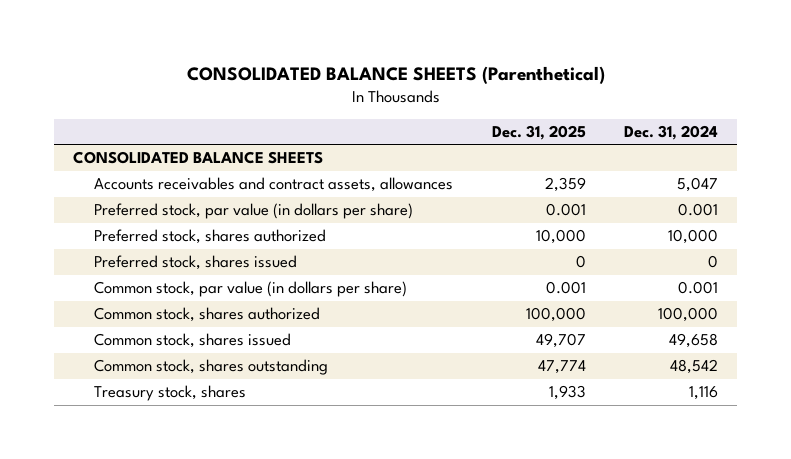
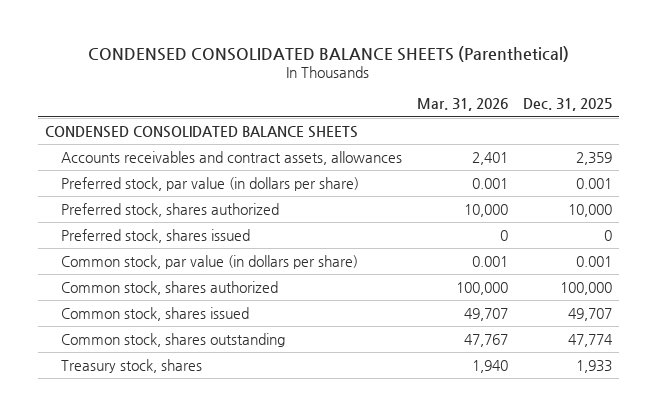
- CONSOLIDATED BALANCE SHEETS (Parenthetical)
+ CONDENSED CONSOLIDATED BALANCE SHEETS (Parenthetical)
- | Dec. 31, 2025 | Dec. 31, 2024
+ | Mar. 31, 2026 | Dec. 31, 2025
- CONSOLIDATED BALANCE SHEETS
+ CONDENSED CONSOLIDATED BALANCE SHEETS

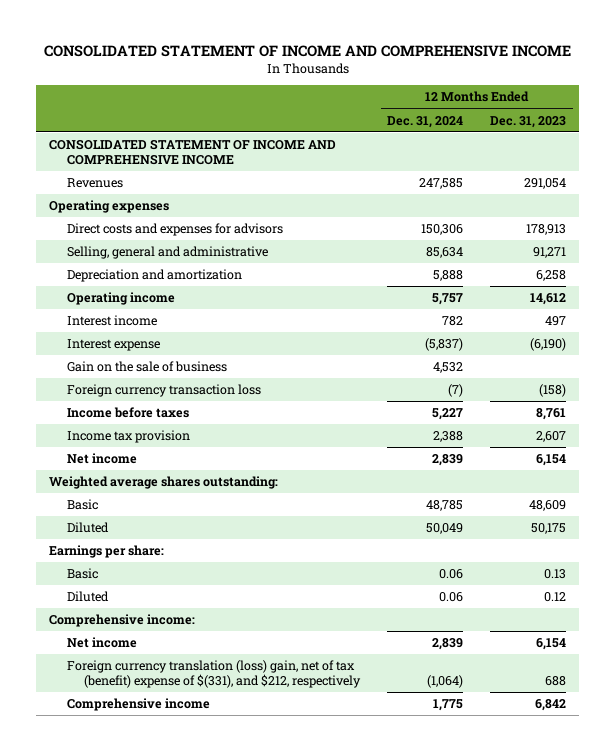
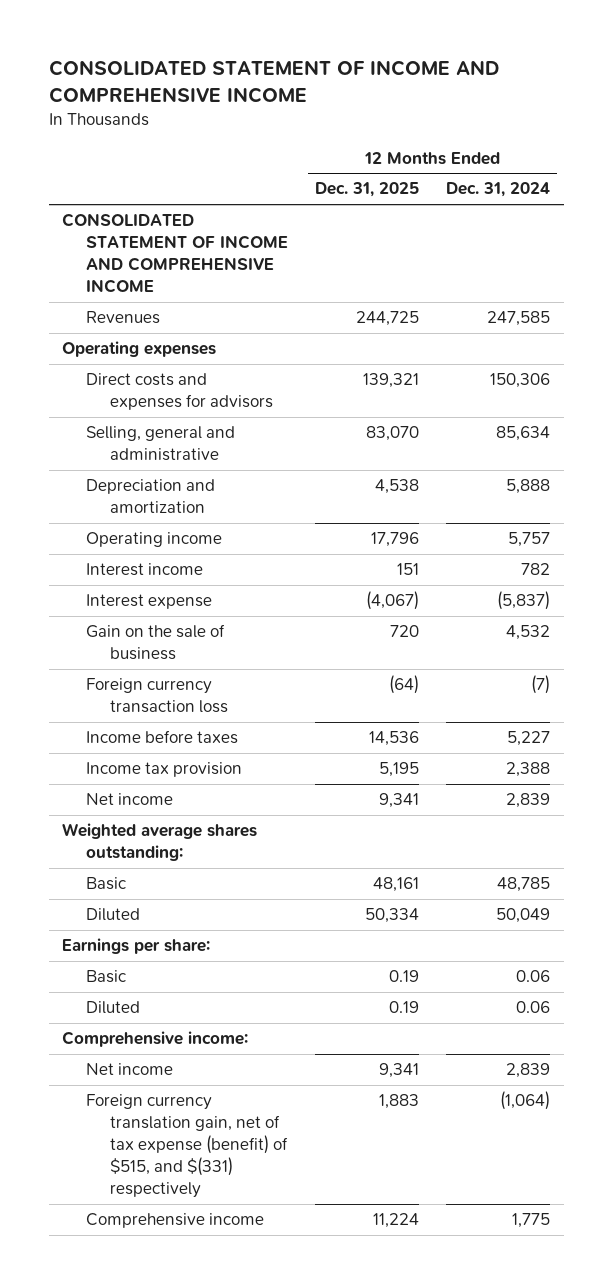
- | 12 Months Ended Dec. 31, 2024 | 12 Months Ended Dec. 31, 2023
+ | 12 Months Ended Dec. 31, 2025 | 12 Months Ended Dec. 31, 2024
- Foreign currency translation (loss) gain, net of tax (benefit) expense of $(331), and $212, respectively | (1,064) | 688
+ Foreign currency translation gain, net of tax expense (benefit) of $515, and $(331) respectively | 1,883 | (1,064)

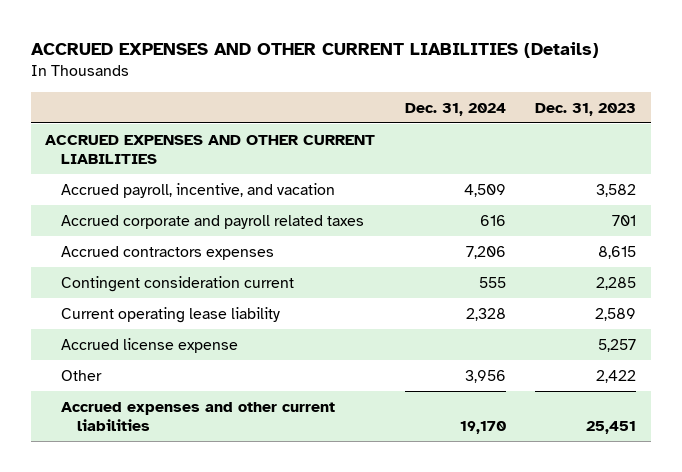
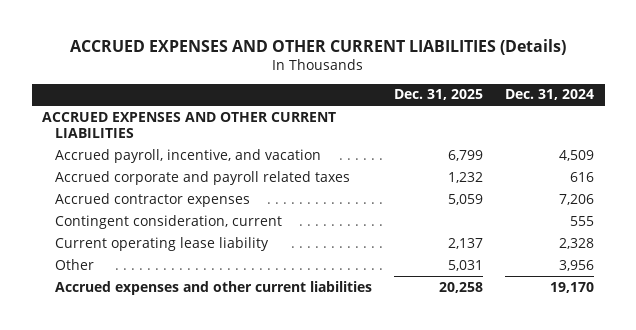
- | Dec. 31, 2024 | Dec. 31, 2023
+ | Dec. 31, 2025 | Dec. 31, 2024
- Accrued contractors expenses | 7,206 | 8,615
- Contingent consideration current | 555 | 2,285
+ Accrued contractor expenses | 5,059 | 7,206
+ Contingent consideration, current | | 555
- Accrued license expense | | 5,257

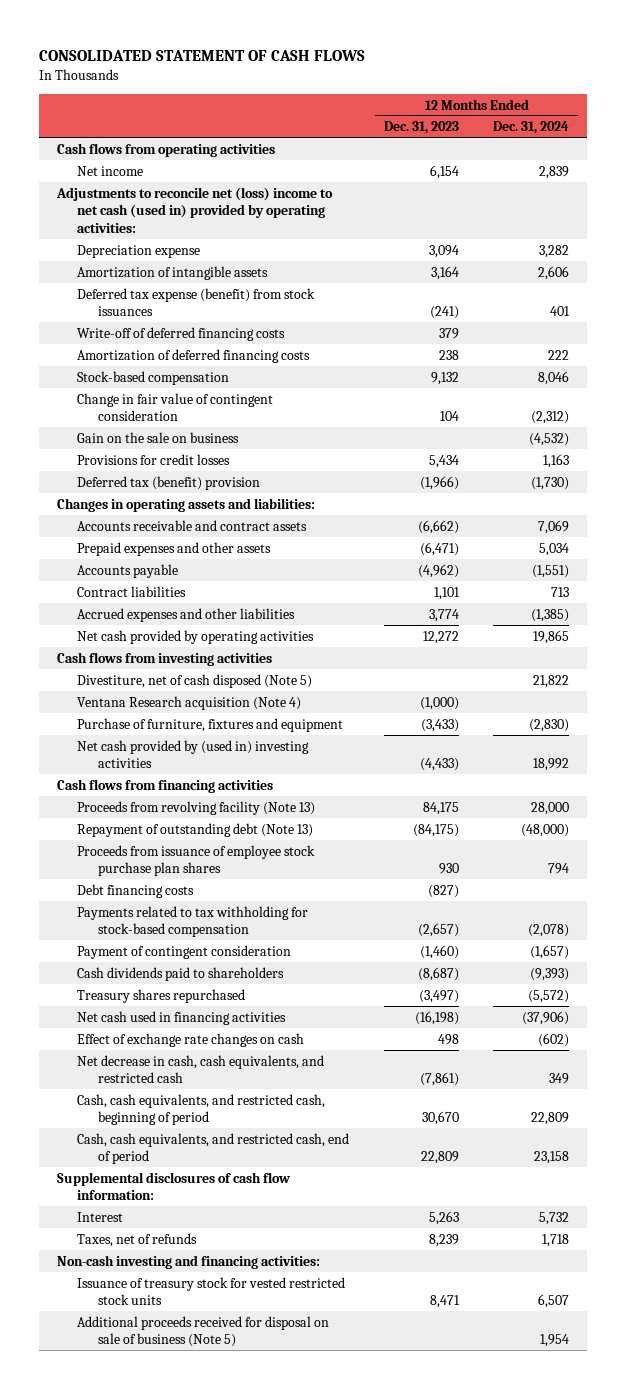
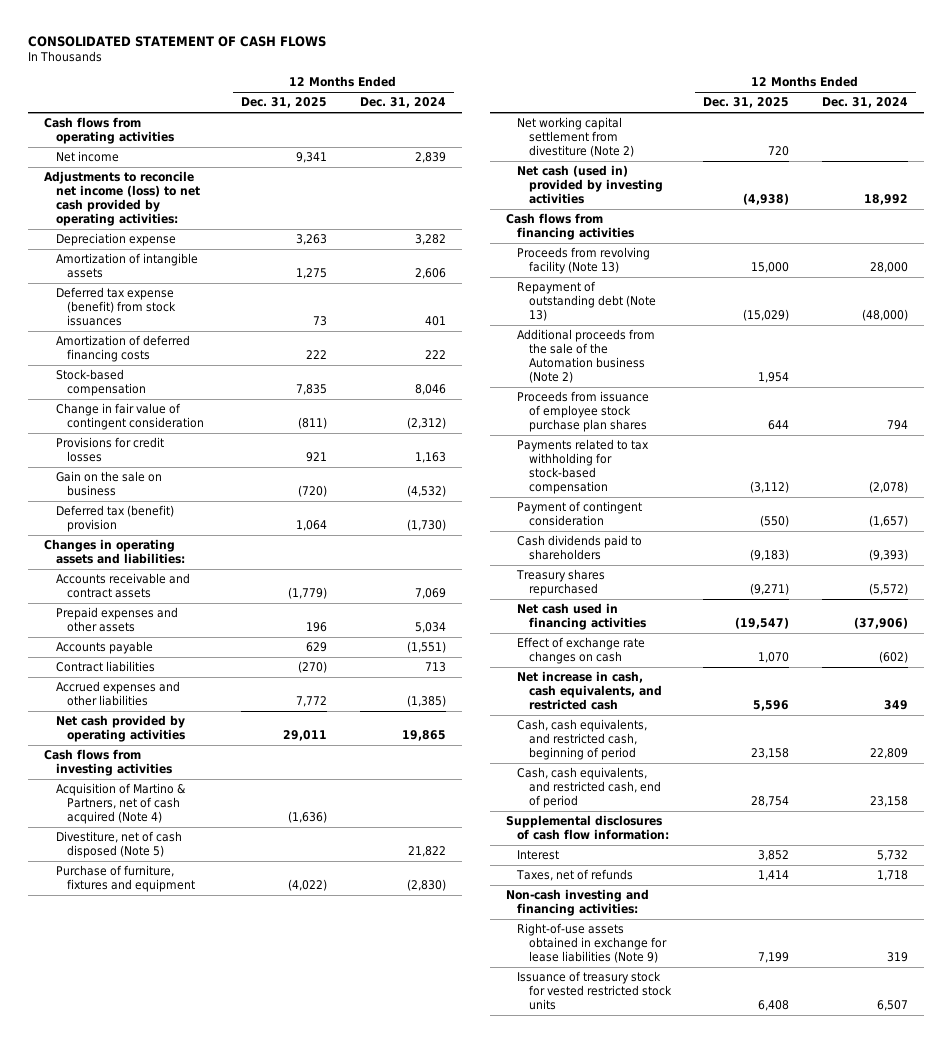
- | 12 Months Ended Dec. 31, 2023 | 12 Months Ended Dec. 31, 2024
+ | 12 Months Ended Dec. 31, 2025 | 12 Months Ended Dec. 31, 2024
- Adjustments to reconcile net (loss) income to net cash (used in) provided by operating activities:
+ Adjustments to reconcile net income (loss) to net cash provided by operating activities:
- Write-off of deferred financing costs | 379 |
moved down: Gain on the sale on business | (720) | (4,532)
+ Acquisition of Martino & Partners, net of cash acquired (Note 4) | (1,636) |
- Ventana Research acquisition (Note 4) | (1,000) |
- Net cash provided by (used in) investing activities | (4,433) | 18,992
+ Net working capital settlement from divestiture (Note 2) | 720 |
+ Net cash (used in) provided by investing activities | (4,938) | 18,992
+ Additional proceeds from the sale of the Automation business (Note 2) | 1,954 |
- Debt financing costs | (827) |
- Net decrease in cash, cash equivalents, and restricted cash | (7,861) | 349
+ Net increase in cash, cash equivalents, and restricted cash | 5,596 | 349
+ Right-of-use assets obtained in exchange for lease liabilities (Note 9) | 7,199 | 319
- Additional proceeds received for disposal on sale of business (Note 5) | | 1,954

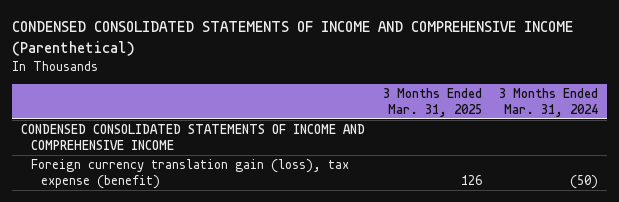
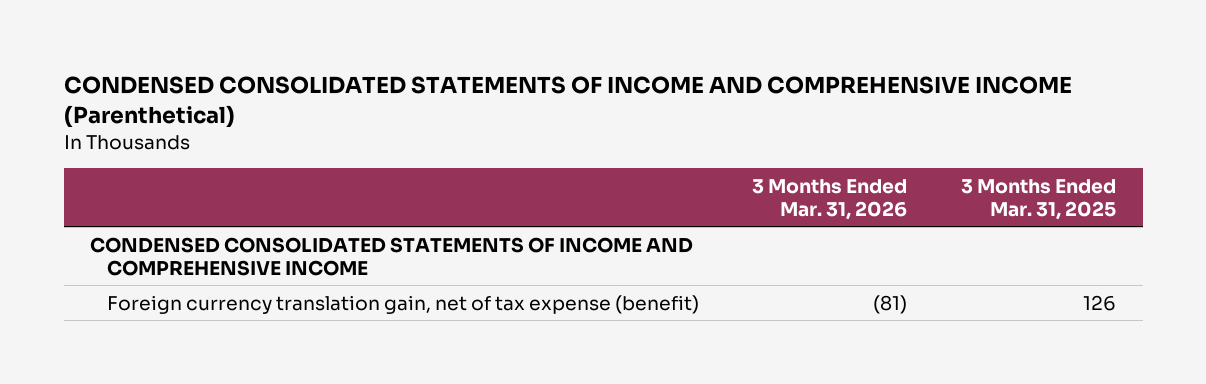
- | 3 Months Ended Mar. 31, 2025 | 3 Months Ended Mar. 31, 2024
+ | 3 Months Ended Mar. 31, 2026 | 3 Months Ended Mar. 31, 2025
- Foreign currency translation gain (loss), tax expense (benefit) | 126 | (50)
+ Foreign currency translation gain, net of tax expense (benefit) | (81) | 126

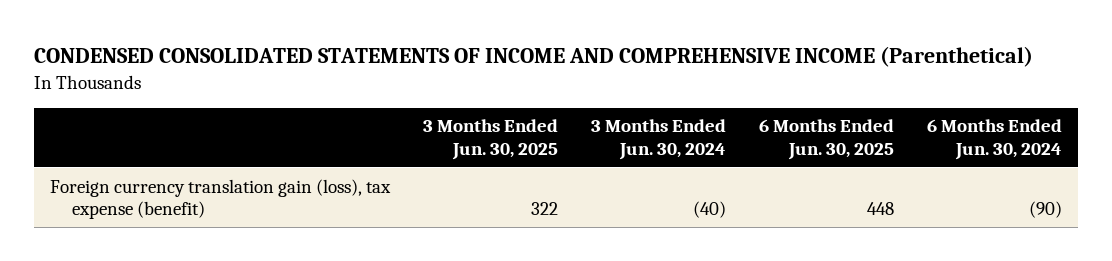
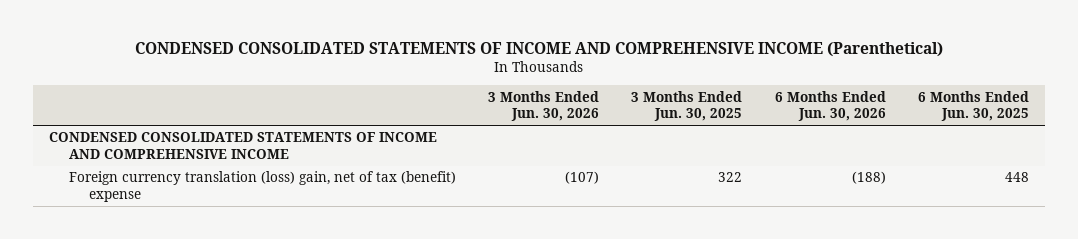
- | 3 Months Ended Jun. 30, 2025 | 3 Months Ended Jun. 30, 2024 | 6 Months Ended Jun. 30, 2025 | 6 Months Ended Jun. 30, 2024
+ | 3 Months Ended Jun. 30, 2026 | 3 Months Ended Jun. 30, 2025 | 6 Months Ended Jun. 30, 2026 | 6 Months Ended Jun. 30, 2025
- Foreign currency translation gain (loss), tax expense (benefit) | 322 | (40) | 448 | (90)
+ CONDENSED CONSOLIDATED STATEMENTS OF INCOME AND COMPREHENSIVE INCOME
+ Foreign currency translation (loss) gain, net of tax (benefit) expense | (107) | 322 | (188) | 448

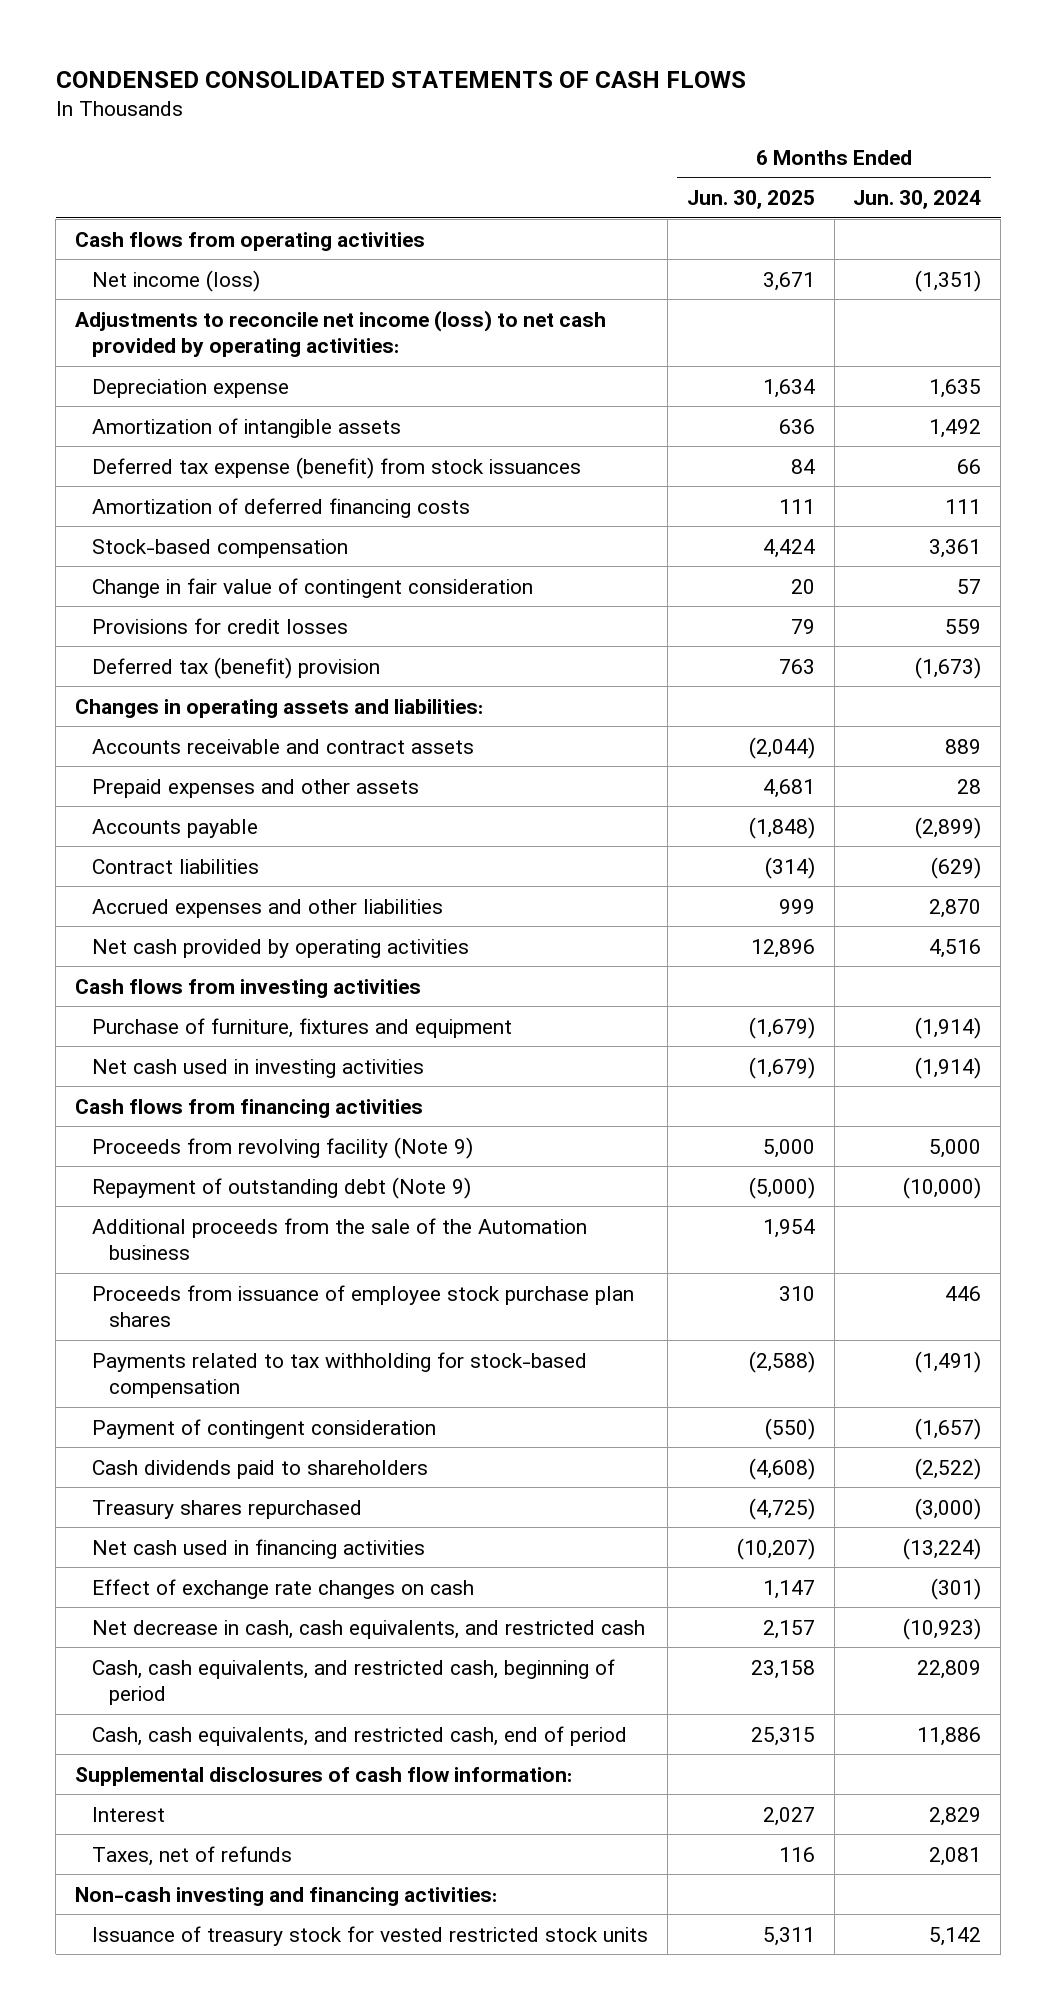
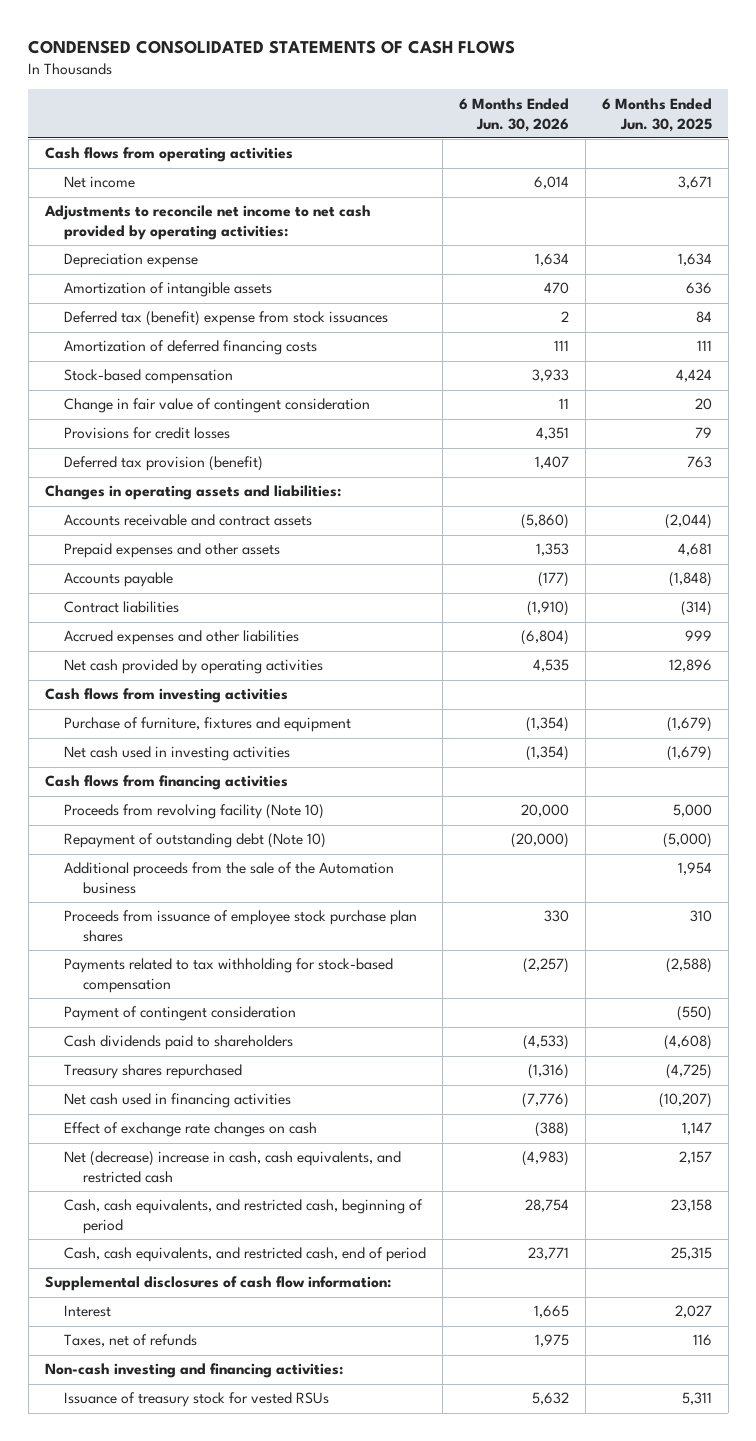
- | 6 Months Ended Jun. 30, 2025 | 6 Months Ended Jun. 30, 2024
+ | 6 Months Ended Jun. 30, 2026 | 6 Months Ended Jun. 30, 2025
- Net income (loss) | 3,671 | (1,351)
- Adjustments to reconcile net income (loss) to net cash provided by operating activities:
+ Net income | 6,014 | 3,671
+ Adjustments to reconcile net income to net cash provided by operating activities:
- Deferred tax expense (benefit) from stock issuances | 84 | 66
+ Deferred tax (benefit) expense from stock issuances | 2 | 84
- Deferred tax (benefit) provision | 763 | (1,673)
+ Deferred tax provision (benefit) | 1,407 | 763
- Proceeds from revolving facility (Note 9) | 5,000 | 5,000
- Repayment of outstanding debt (Note 9) | (5,000) | (10,000)
+ Proceeds from revolving facility (Note 10) | 20,000 | 5,000
+ Repayment of outstanding debt (Note 10) | (20,000) | (5,000)
- Net decrease in cash, cash equivalents, and restricted cash | 2,157 | (10,923)
+ Net (decrease) increase in cash, cash equivalents, and restricted cash | (4,983) | 2,157
- Issuance of treasury stock for vested restricted stock units | 5,311 | 5,142
+ Issuance of treasury stock for vested RSUs | 5,632 | 5,311

